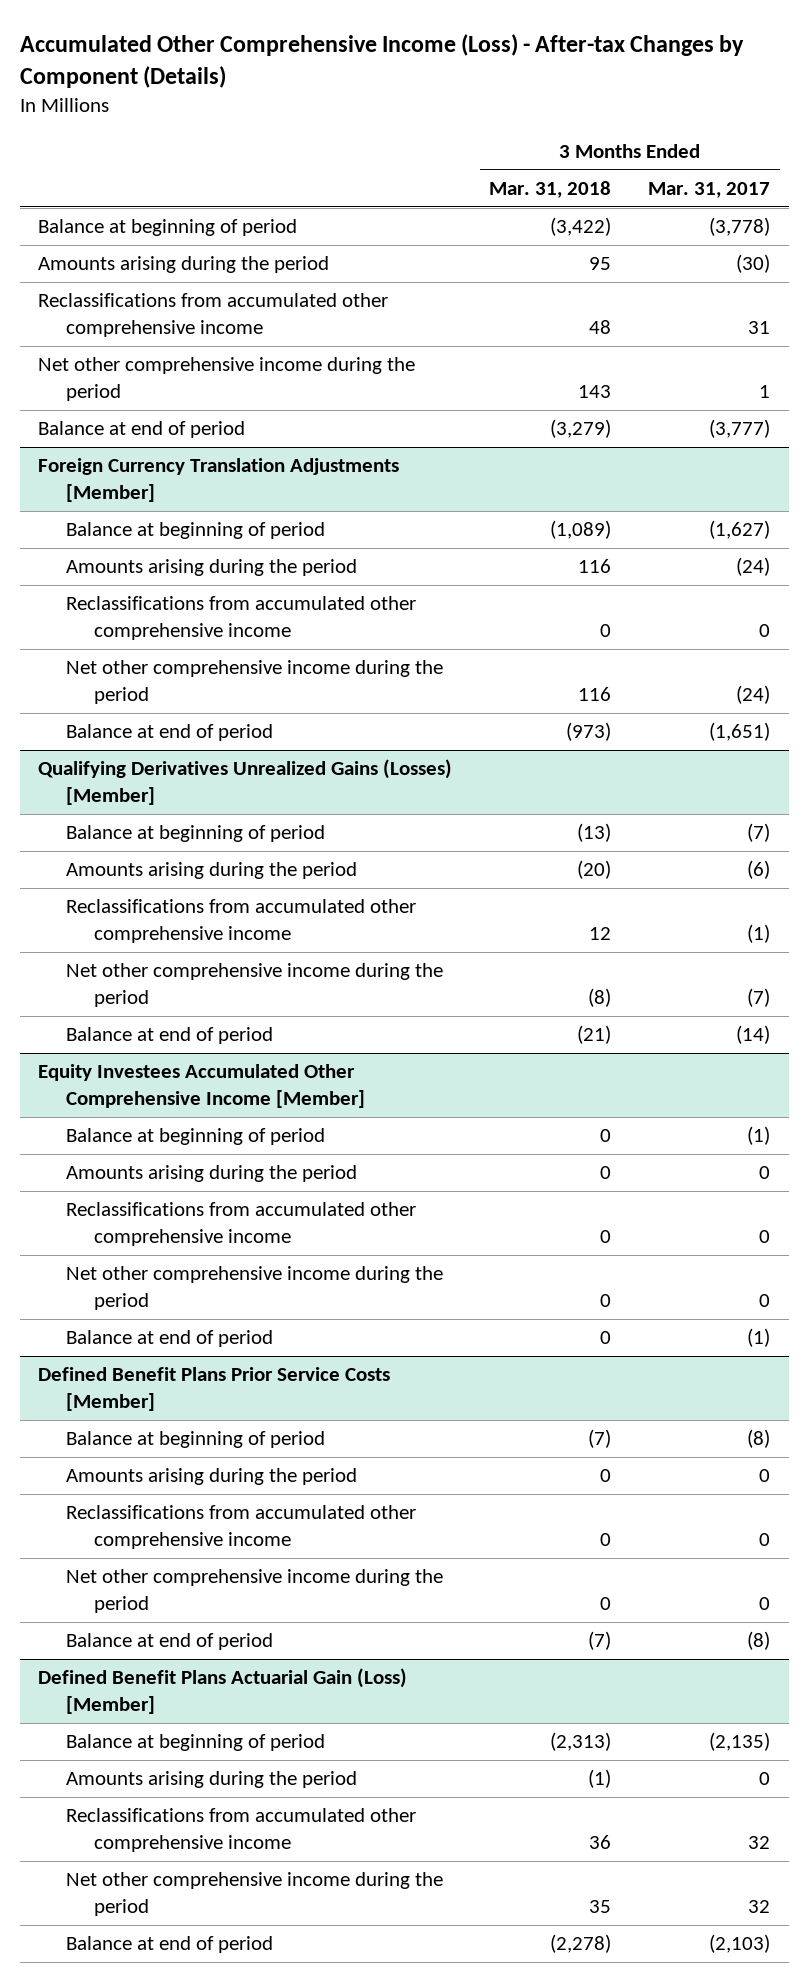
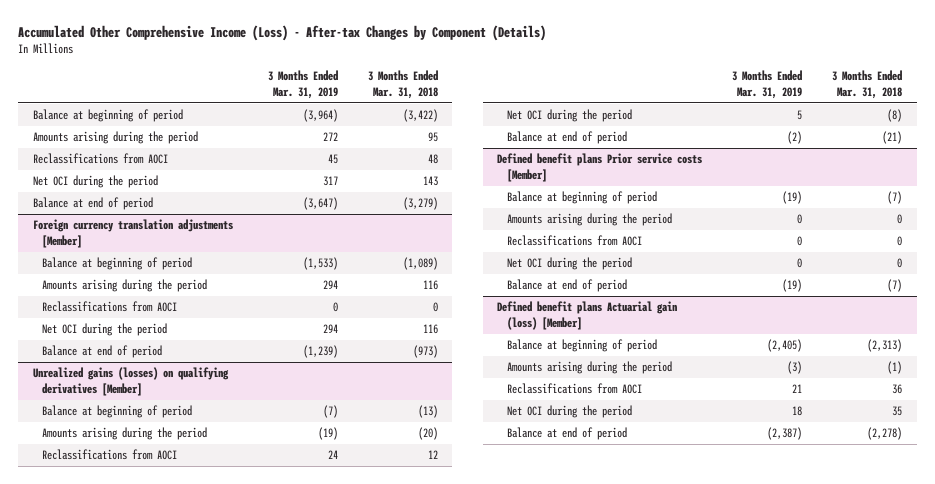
- | 3 Months Ended Mar. 31, 2018 | 3 Months Ended Mar. 31, 2017
+ | 3 Months Ended Mar. 31, 2019 | 3 Months Ended Mar. 31, 2018
- Reclassifications from accumulated other comprehensive income | 48 | 31
- Net other comprehensive income during the period | 143 | 1
+ Reclassifications from AOCI | 45 | 48
+ Net OCI during the period | 317 | 143
- Foreign Currency Translation Adjustments [Member]
+ Foreign currency translation adjustments [Member]
- Reclassifications from accumulated other comprehensive income | 0 | 0
- Net other comprehensive income during the period | 116 | (24)
+ Reclassifications from AOCI | 0 | 0
+ Net OCI during the period | 294 | 116
- Qualifying Derivatives Unrealized Gains (Losses) [Member]
+ Unrealized gains (losses) on qualifying derivatives [Member]
- Reclassifications from accumulated other comprehensive income | 12 | (1)
- Net other comprehensive income during the period | (8) | (7)
+ Reclassifications from AOCI | 24 | 12
+ Net OCI during the period | 5 | (8)
- Equity Investees Accumulated Other Comprehensive Income [Member]
- Balance at beginning of period | 0 | (1)
- Amounts arising during the period | 0 | 0
- Reclassifications from accumulated other comprehensive income | 0 | 0
- Net other comprehensive income during the period | 0 | 0
- Balance at end of period | 0 | (1)
- Defined Benefit Plans Prior Service Costs [Member]
+ Defined benefit plans Prior service costs [Member]
- Reclassifications from accumulated other comprehensive income | 0 | 0
- Net other comprehensive income during the period | 0 | 0
+ Reclassifications from AOCI | 0 | 0
+ Net OCI during the period | 0 | 0
- Defined Benefit Plans Actuarial Gain (Loss) [Member]
+ Defined benefit plans Actuarial gain (loss) [Member]
- Reclassifications from accumulated other comprehensive income | 36 | 32
- Net other comprehensive income during the period | 35 | 32
+ Reclassifications from AOCI | 21 | 36
+ Net OCI during the period | 18 | 35

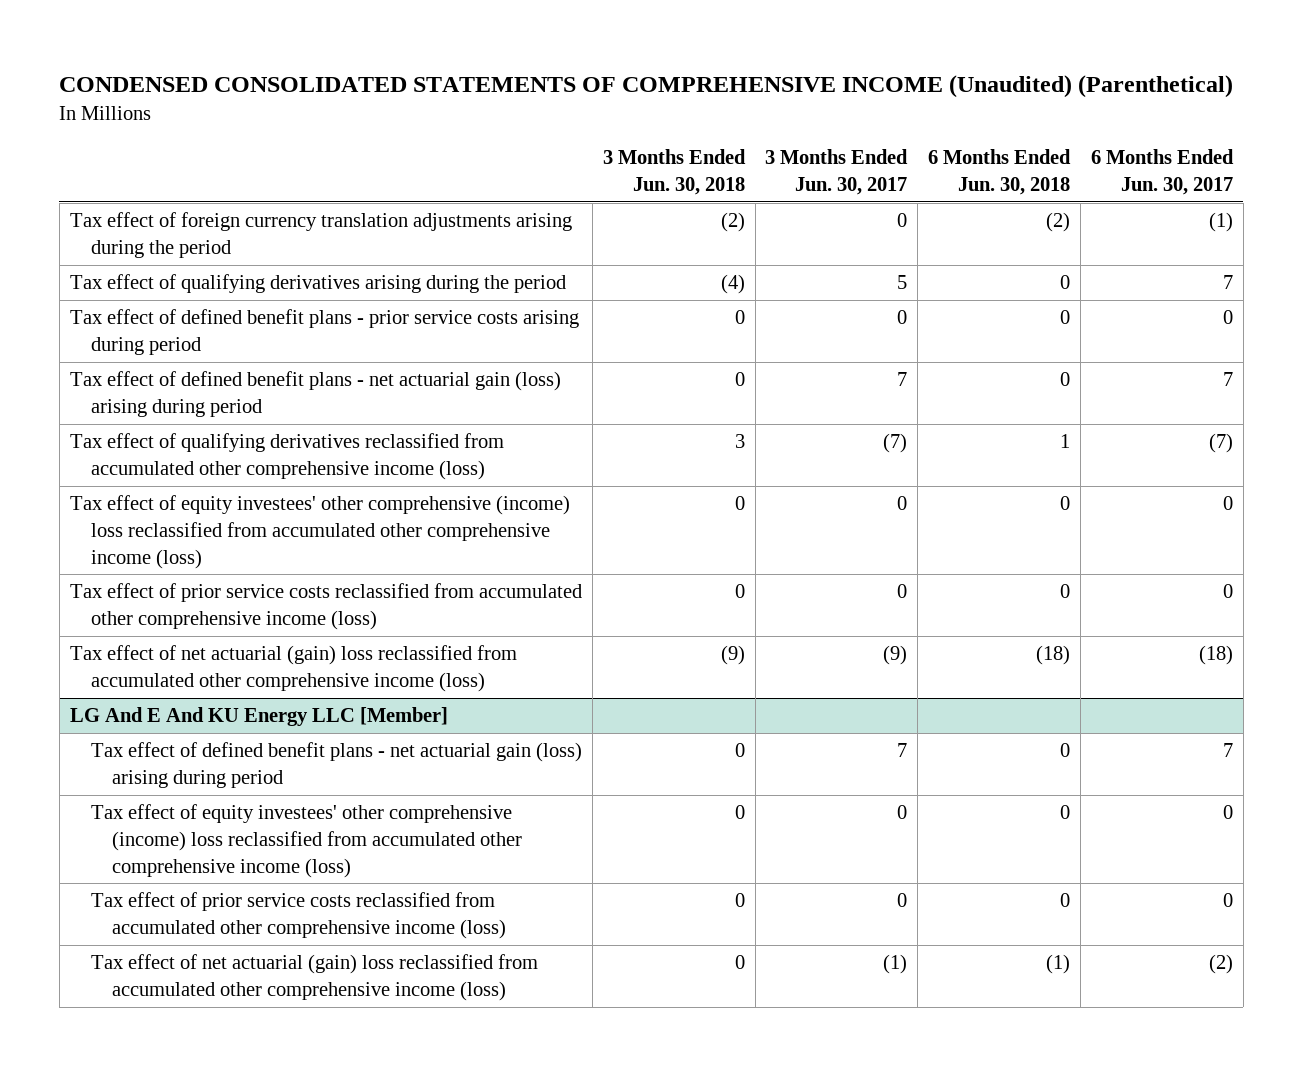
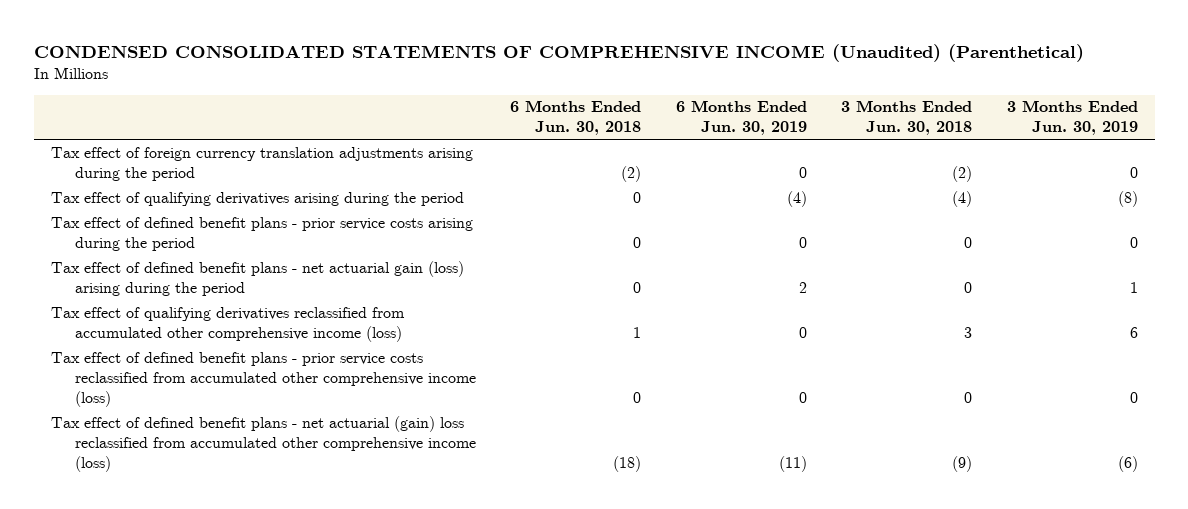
- | 3 Months Ended Jun. 30, 2018 | 3 Months Ended Jun. 30, 2017 | 6 Months Ended Jun. 30, 2018 | 6 Months Ended Jun. 30, 2017
+ | 6 Months Ended Jun. 30, 2018 | 6 Months Ended Jun. 30, 2019 | 3 Months Ended Jun. 30, 2018 | 3 Months Ended Jun. 30, 2019
- Tax effect of defined benefit plans - prior service costs arising during period | 0 | 0 | 0 | 0
- Tax effect of defined benefit plans - net actuarial gain (loss) arising during period | 0 | 7 | 0 | 7
+ Tax effect of defined benefit plans - prior service costs arising during the period | 0 | 0 | 0 | 0
+ Tax effect of defined benefit plans - net actuarial gain (loss) arising during the period | 0 | 2 | 0 | 1
- Tax effect of equity investees' other comprehensive (income) loss reclassified from accumulated other comprehensive income (loss) | 0 | 0 | 0 | 0
- Tax effect of prior service costs reclassified from accumulated other comprehensive income (loss) | 0 | 0 | 0 | 0
- Tax effect of net actuarial (gain) loss reclassified from accumulated other comprehensive income (loss) | (9) | (9) | (18) | (18)
- LG And E And KU Energy LLC [Member]
- Tax effect of defined benefit plans - net actuarial gain (loss) arising during period | 0 | 7 | 0 | 7
- Tax effect of equity investees' other comprehensive (income) loss reclassified from accumulated other comprehensive income (loss) | 0 | 0 | 0 | 0
- Tax effect of prior service costs reclassified from accumulated other comprehensive income (loss) | 0 | 0 | 0 | 0
- Tax effect of net actuarial (gain) loss reclassified from accumulated other comprehensive income (loss) | 0 | (1) | (1) | (2)
+ Tax effect of defined benefit plans - prior service costs reclassified from accumulated other comprehensive income (loss) | 0 | 0 | 0 | 0
+ Tax effect of defined benefit plans - net actuarial (gain) loss reclassified from accumulated other comprehensive income (loss) | (18) | (11) | (9) | (6)

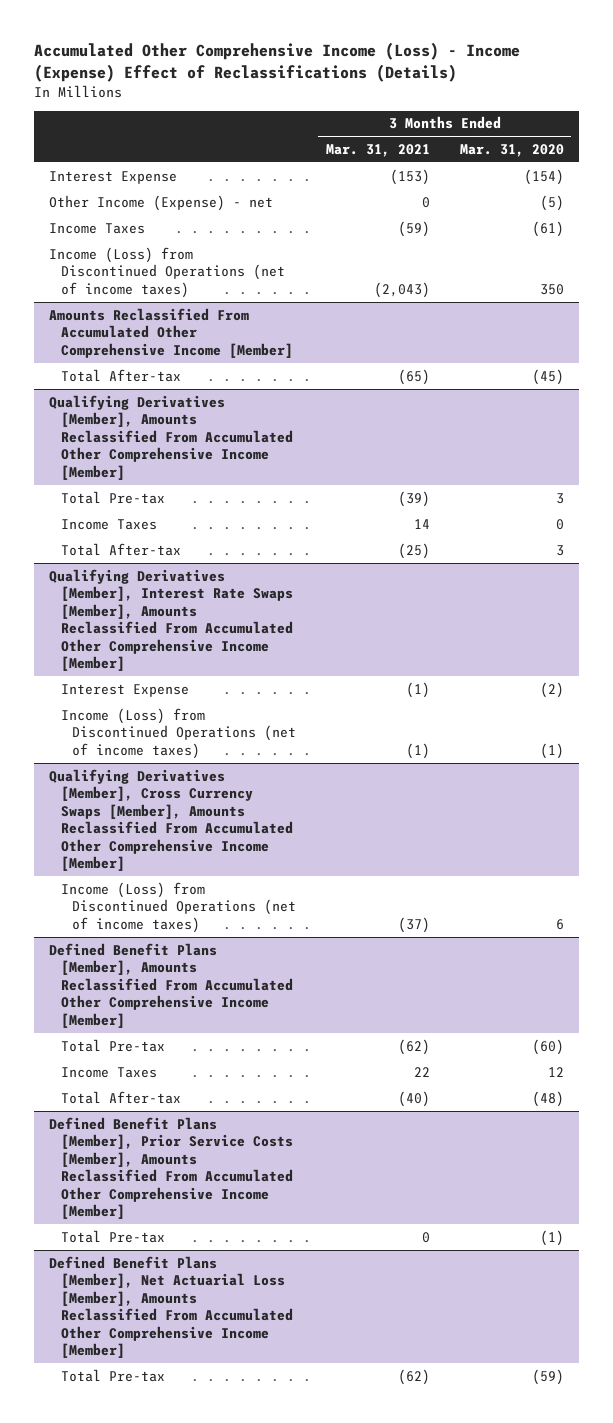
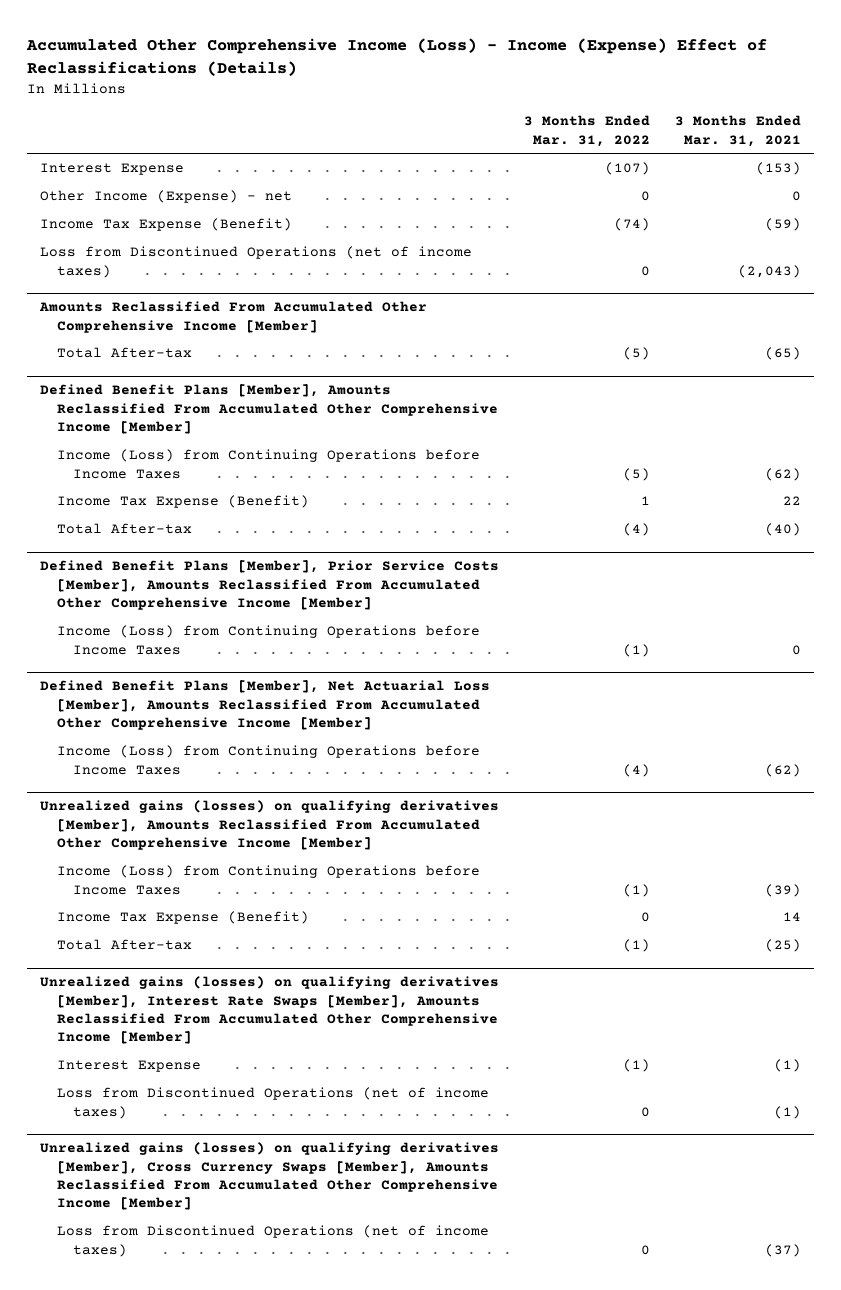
- | 3 Months Ended Mar. 31, 2021 | 3 Months Ended Mar. 31, 2020
+ | 3 Months Ended Mar. 31, 2022 | 3 Months Ended Mar. 31, 2021
- Income Taxes | (59) | (61)
- Income (Loss) from Discontinued Operations (net of income taxes) | (2,043) | 350
+ Income Tax Expense (Benefit) | (74) | (59)
+ Loss from Discontinued Operations (net of income taxes) | 0 | (2,043)
- Qualifying Derivatives [Member], Amounts Reclassified From Accumulated Other Comprehensive Income [Member]
- Total Pre-tax | (39) | 3
- Income Taxes | 14 | 0
- Total After-tax | (25) | 3
- Qualifying Derivatives [Member], Interest Rate Swaps [Member], Amounts Reclassified From Accumulated Other Comprehensive Income [Member]
- Interest Expense | (1) | (2)
- Income (Loss) from Discontinued Operations (net of income taxes) | (1) | (1)
- Qualifying Derivatives [Member], Cross Currency Swaps [Member], Amounts Reclassified From Accumulated Other Comprehensive Income [Member]
- Income (Loss) from Discontinued Operations (net of income taxes) | (37) | 6
@ Defined Benefit Plans [Member], Amounts Reclassified From Accumulated Other Comprehensive Income [Member]
- Total Pre-tax | (62) | (60)
- Income Taxes | 22 | 12
+ Income (Loss) from Continuing Operations before Income Taxes | (5) | (62)
+ Income Tax Expense (Benefit) | 1 | 22
@ Defined Benefit Plans [Member], Prior Service Costs [Member], Amounts Reclassified From Accumulated Other Comprehensive Income [Member]
- Total Pre-tax | 0 | (1)
+ Income (Loss) from Continuing Operations before Income Taxes | (1) | 0
@ Defined Benefit Plans [Member], Net Actuarial Loss [Member], Amounts Reclassified From Accumulated Other Comprehensive Income [Member]
- Total Pre-tax | (62) | (59)
+ Income (Loss) from Continuing Operations before Income Taxes | (4) | (62)
+ Unrealized gains (losses) on qualifying derivatives [Member], Amounts Reclassified From Accumulated Other Comprehensive Income [Member]
+ Income (Loss) from Continuing Operations before Income Taxes | (1) | (39)
+ Income Tax Expense (Benefit) | 0 | 14
+ Total After-tax | (1) | (25)
+ Unrealized gains (losses) on qualifying derivatives [Member], Interest Rate Swaps [Member], Amounts Reclassified From Accumulated Other Comprehensive Income [Member]
+ Interest Expense | (1) | (1)
+ Loss from Discontinued Operations (net of income taxes) | 0 | (1)
+ Unrealized gains (losses) on qualifying derivatives [Member], Cross Currency Swaps [Member], Amounts Reclassified From Accumulated Other Comprehensive Income [Member]
+ Loss from Discontinued Operations (net of income taxes) | 0 | (37)

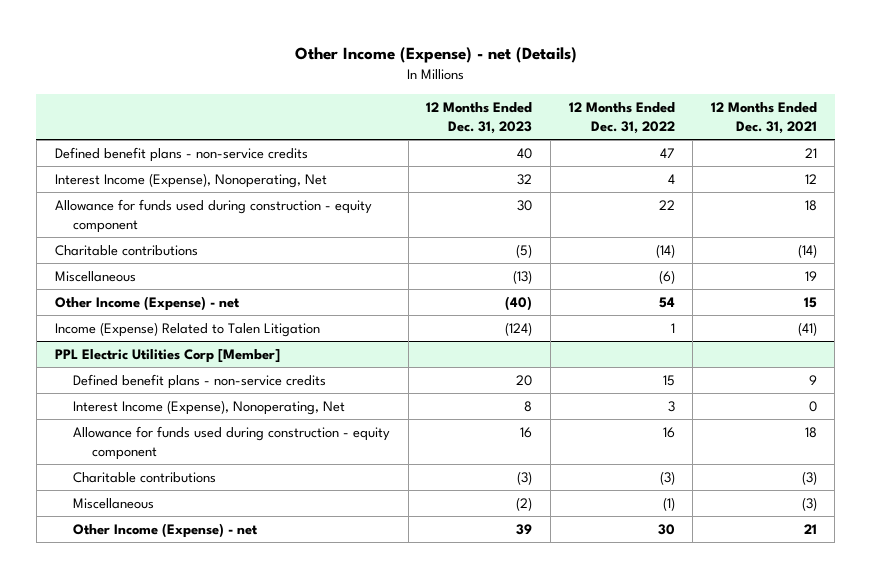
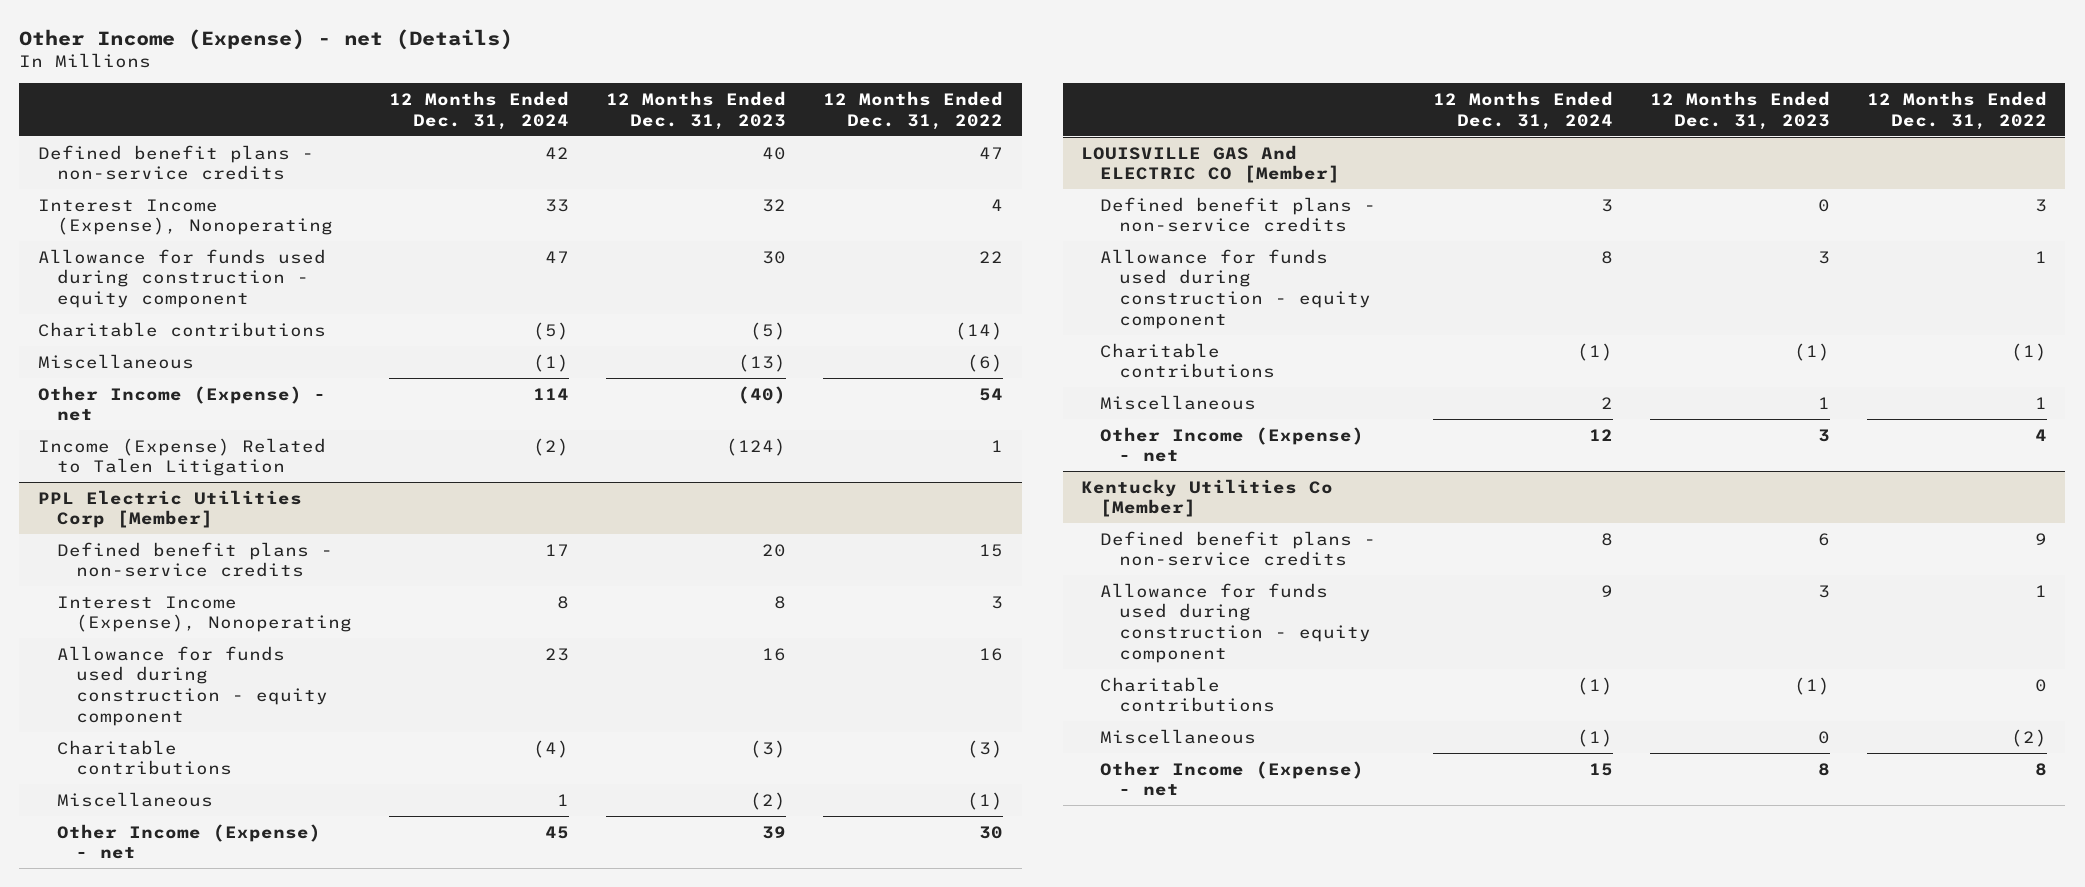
- | 12 Months Ended Dec. 31, 2023 | 12 Months Ended Dec. 31, 2022 | 12 Months Ended Dec. 31, 2021
+ | 12 Months Ended Dec. 31, 2024 | 12 Months Ended Dec. 31, 2023 | 12 Months Ended Dec. 31, 2022
- Interest Income (Expense), Nonoperating, Net | 32 | 4 | 12
+ Interest Income (Expense), Nonoperating | 33 | 32 | 4
@ PPL Electric Utilities Corp [Member]
- Interest Income (Expense), Nonoperating, Net | 8 | 3 | 0
+ Interest Income (Expense), Nonoperating | 8 | 8 | 3
+ LOUISVILLE GAS And ELECTRIC CO [Member]
+ Defined benefit plans - non-service credits | 3 | 0 | 3
+ Allowance for funds used during construction - equity component | 8 | 3 | 1
+ Charitable contributions | (1) | (1) | (1)
+ Miscellaneous | 2 | 1 | 1
+ Other Income (Expense) - net | 12 | 3 | 4
+ Kentucky Utilities Co [Member]
+ Defined benefit plans - non-service credits | 8 | 6 | 9
+ Allowance for funds used during construction - equity component | 9 | 3 | 1
+ Charitable contributions | (1) | (1) | 0
+ Miscellaneous | (1) | 0 | (2)
+ Other Income (Expense) - net | 15 | 8 | 8

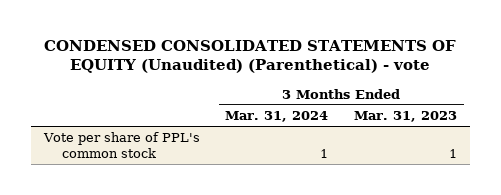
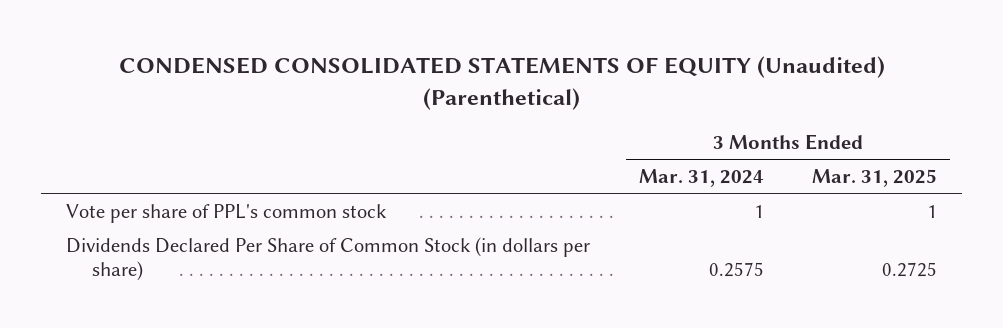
- CONDENSED CONSOLIDATED STATEMENTS OF EQUITY (Unaudited) (Parenthetical) - vote
+ CONDENSED CONSOLIDATED STATEMENTS OF EQUITY (Unaudited) (Parenthetical)
- | 3 Months Ended Mar. 31, 2024 | 3 Months Ended Mar. 31, 2023
+ | 3 Months Ended Mar. 31, 2024 | 3 Months Ended Mar. 31, 2025
+ Dividends Declared Per Share of Common Stock (in dollars per share) | 0.2575 | 0.2725

